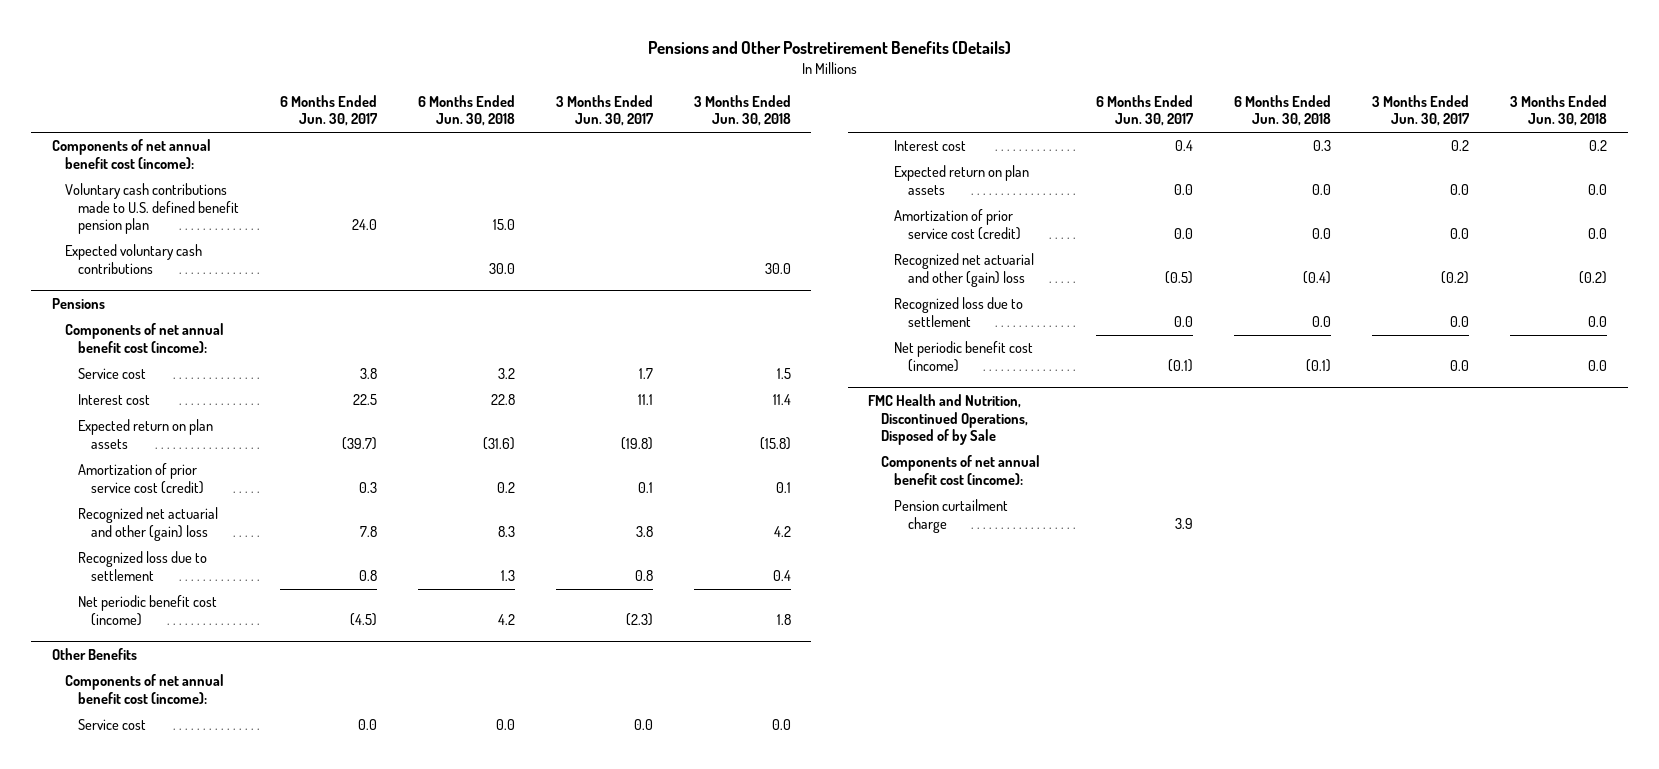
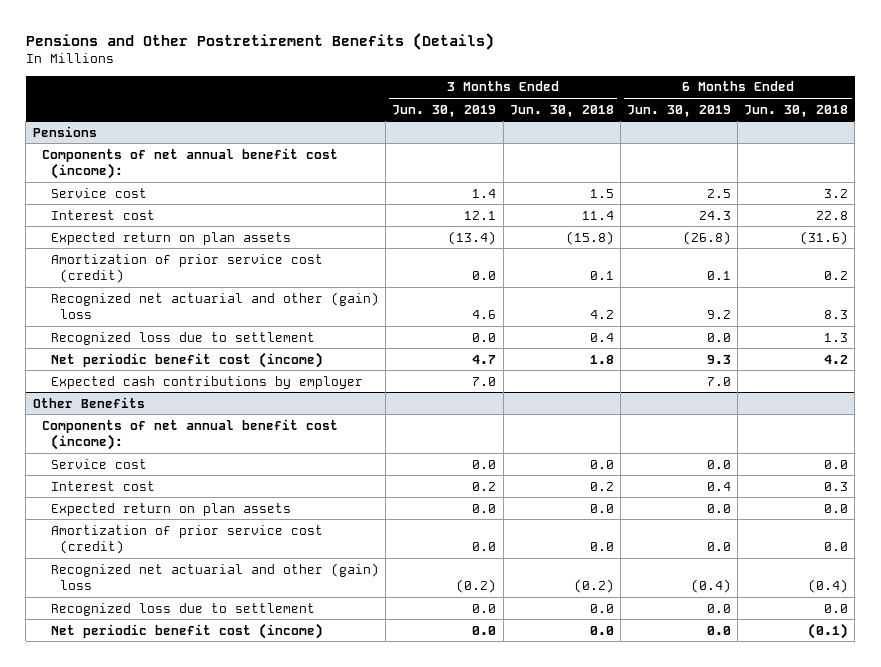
- | 6 Months Ended Jun. 30, 2017 | 6 Months Ended Jun. 30, 2018 | 3 Months Ended Jun. 30, 2017 | 3 Months Ended Jun. 30, 2018
+ | 3 Months Ended Jun. 30, 2019 | 3 Months Ended Jun. 30, 2018 | 6 Months Ended Jun. 30, 2019 | 6 Months Ended Jun. 30, 2018
- Components of net annual benefit cost (income):
- Voluntary cash contributions made to U.S. defined benefit pension plan | 24.0 | 15.0 | |
- Expected voluntary cash contributions | | 30.0 | | 30.0
@ Pensions
+ Expected cash contributions by employer | 7.0 | | 7.0 |
- FMC Health and Nutrition, Discontinued Operations, Disposed of by Sale
- Components of net annual benefit cost (income):
- Pension curtailment charge | 3.9 | | |

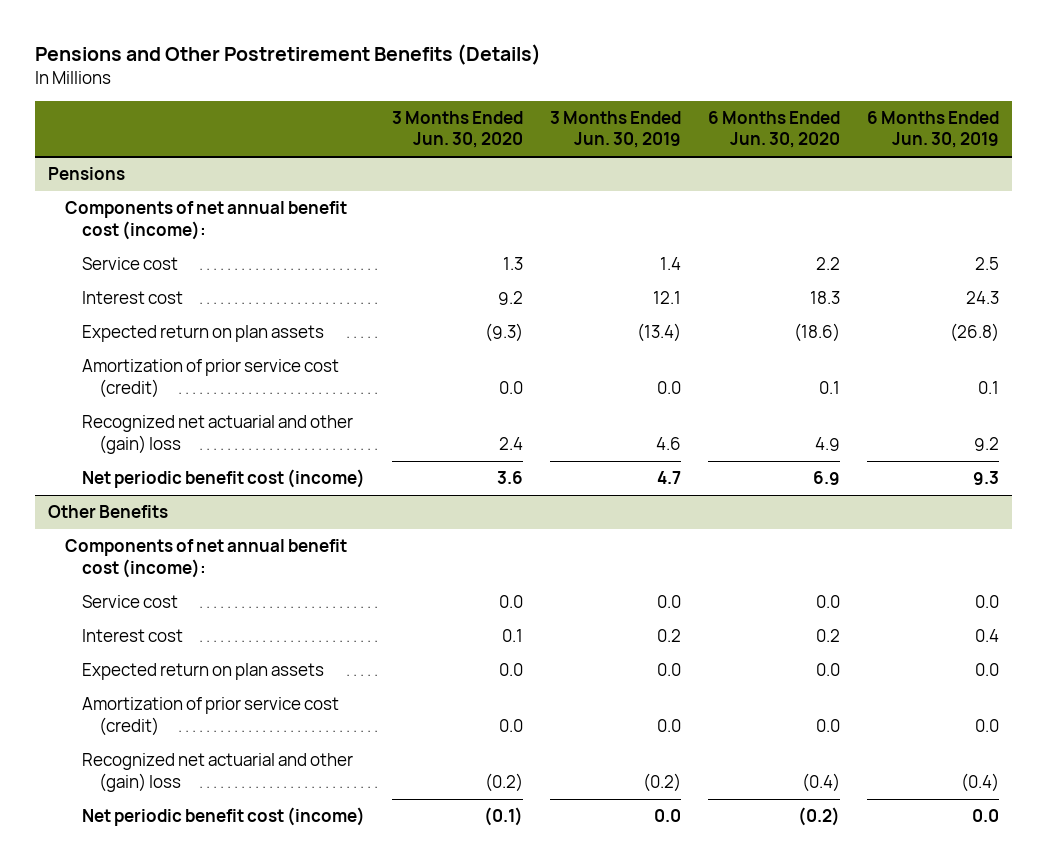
- | 3 Months Ended Jun. 30, 2019 | 3 Months Ended Jun. 30, 2018 | 6 Months Ended Jun. 30, 2019 | 6 Months Ended Jun. 30, 2018
+ | 3 Months Ended Jun. 30, 2020 | 3 Months Ended Jun. 30, 2019 | 6 Months Ended Jun. 30, 2020 | 6 Months Ended Jun. 30, 2019
@ Pensions
- Recognized loss due to settlement | 0.0 | 0.4 | 0.0 | 1.3
- Expected cash contributions by employer | 7.0 | | 7.0 |
@ Other Benefits
- Recognized loss due to settlement | 0.0 | 0.0 | 0.0 | 0.0

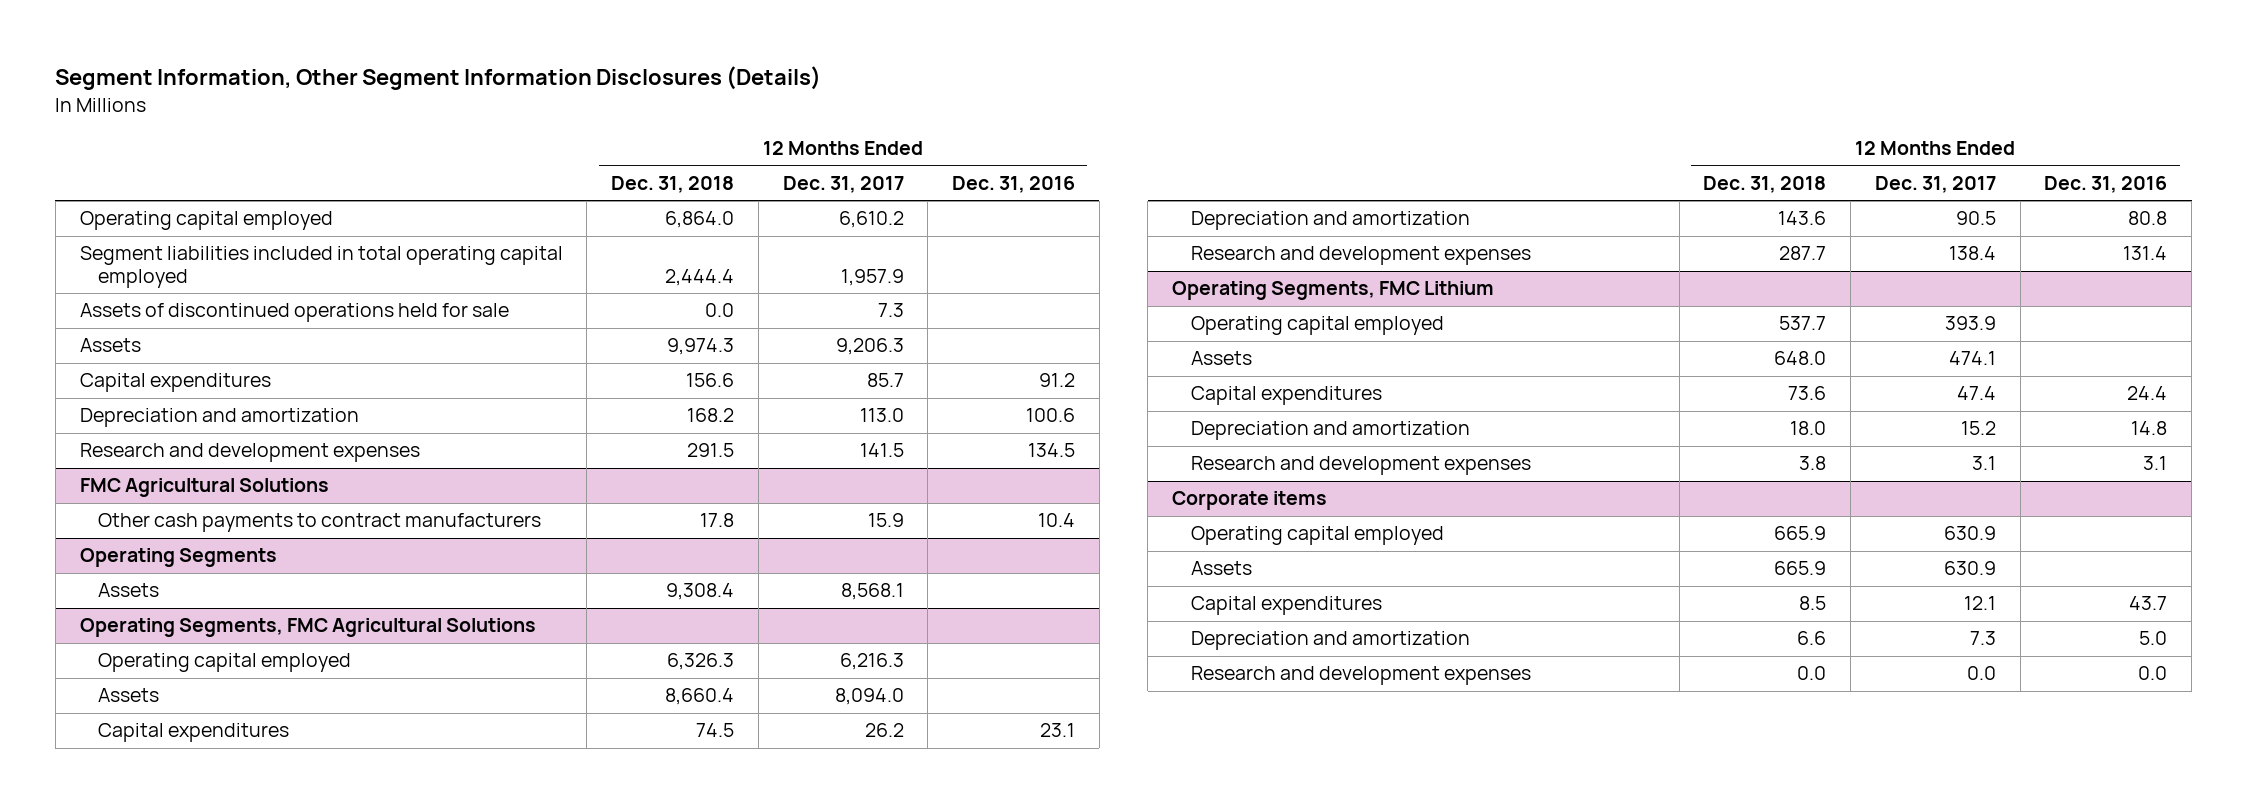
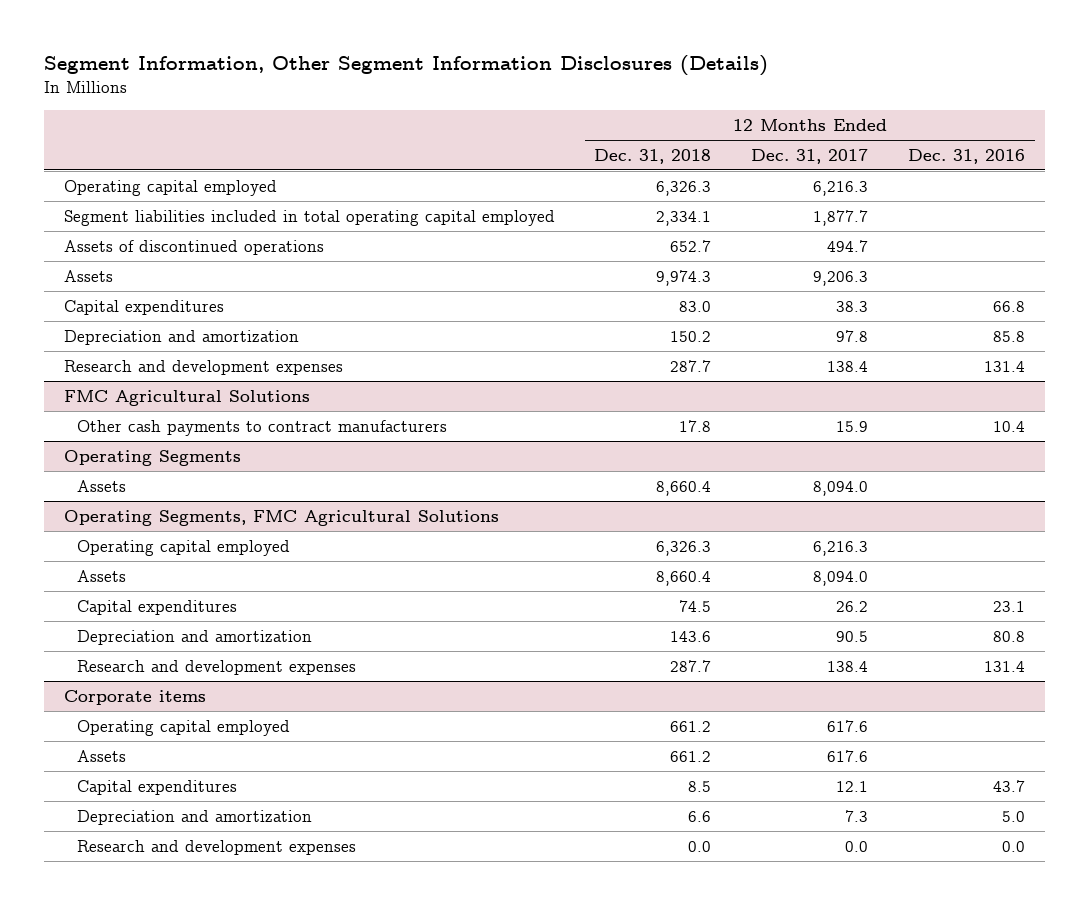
- Operating capital employed | 6,864.0 | 6,610.2 |
- Segment liabilities included in total operating capital employed | 2,444.4 | 1,957.9 |
- Assets of discontinued operations held for sale | 0.0 | 7.3 |
+ Operating capital employed | 6,326.3 | 6,216.3 |
+ Segment liabilities included in total operating capital employed | 2,334.1 | 1,877.7 |
+ Assets of discontinued operations | 652.7 | 494.7 |
- Capital expenditures | 156.6 | 85.7 | 91.2
- Depreciation and amortization | 168.2 | 113.0 | 100.6
- Research and development expenses | 291.5 | 141.5 | 134.5
+ Capital expenditures | 83.0 | 38.3 | 66.8
+ Depreciation and amortization | 150.2 | 97.8 | 85.8
+ Research and development expenses | 287.7 | 138.4 | 131.4
@ Operating Segments
- Assets | 9,308.4 | 8,568.1 |
+ Assets | 8,660.4 | 8,094.0 |
- Operating Segments, FMC Lithium
- Operating capital employed | 537.7 | 393.9 |
- Assets | 648.0 | 474.1 |
- Capital expenditures | 73.6 | 47.4 | 24.4
- Depreciation and amortization | 18.0 | 15.2 | 14.8
- Research and development expenses | 3.8 | 3.1 | 3.1
@ Corporate items
- Operating capital employed | 665.9 | 630.9 |
- Assets | 665.9 | 630.9 |
+ Operating capital employed | 661.2 | 617.6 |
+ Assets | 661.2 | 617.6 |

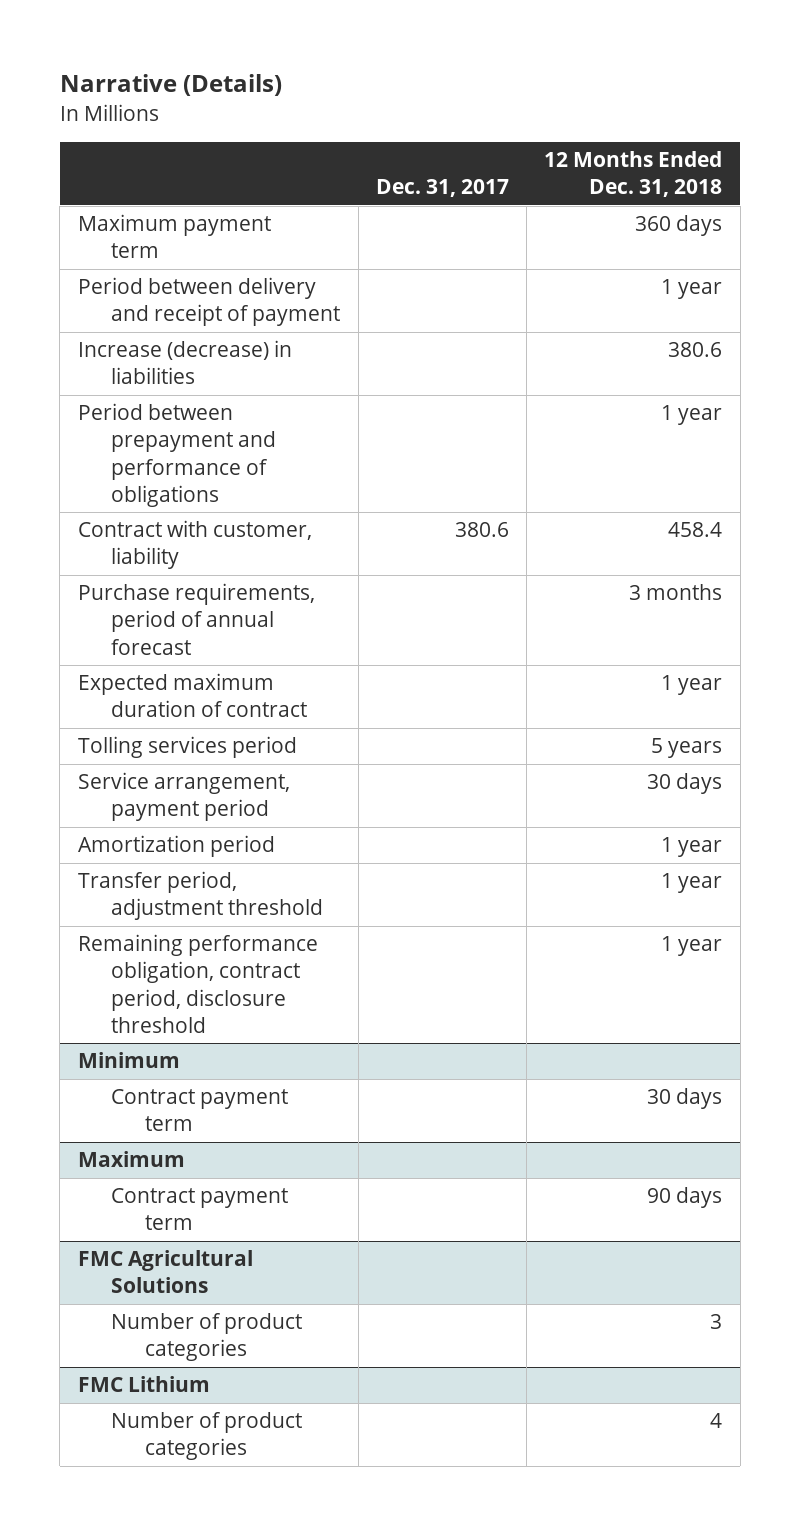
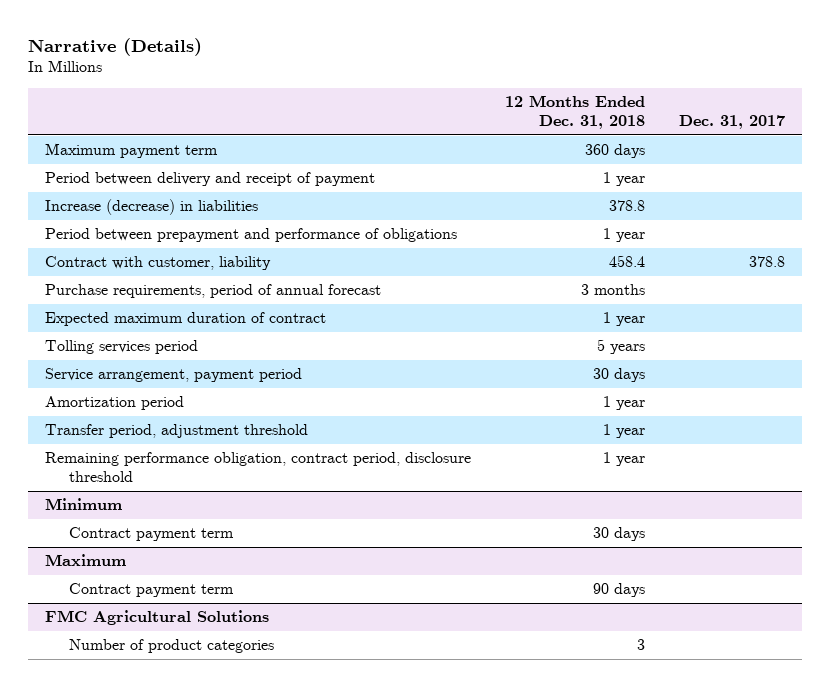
- | Dec. 31, 2017 | 12 Months Ended Dec. 31, 2018
+ | 12 Months Ended Dec. 31, 2018 | Dec. 31, 2017
- Increase (decrease) in liabilities | | 380.6
+ Increase (decrease) in liabilities | 378.8 |
- Contract with customer, liability | 380.6 | 458.4
+ Contract with customer, liability | 458.4 | 378.8
- FMC Lithium
- Number of product categories | | 4

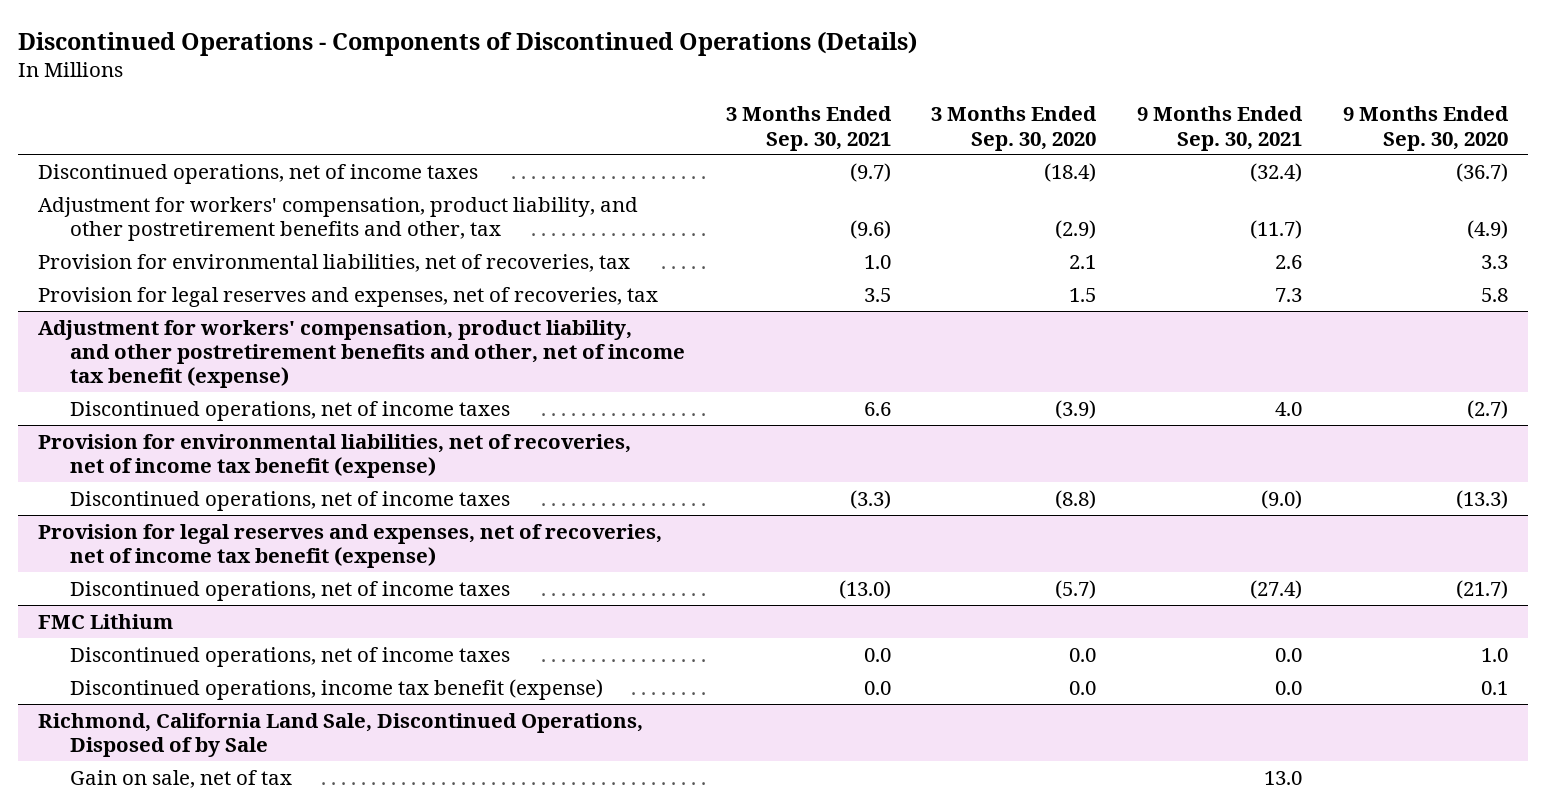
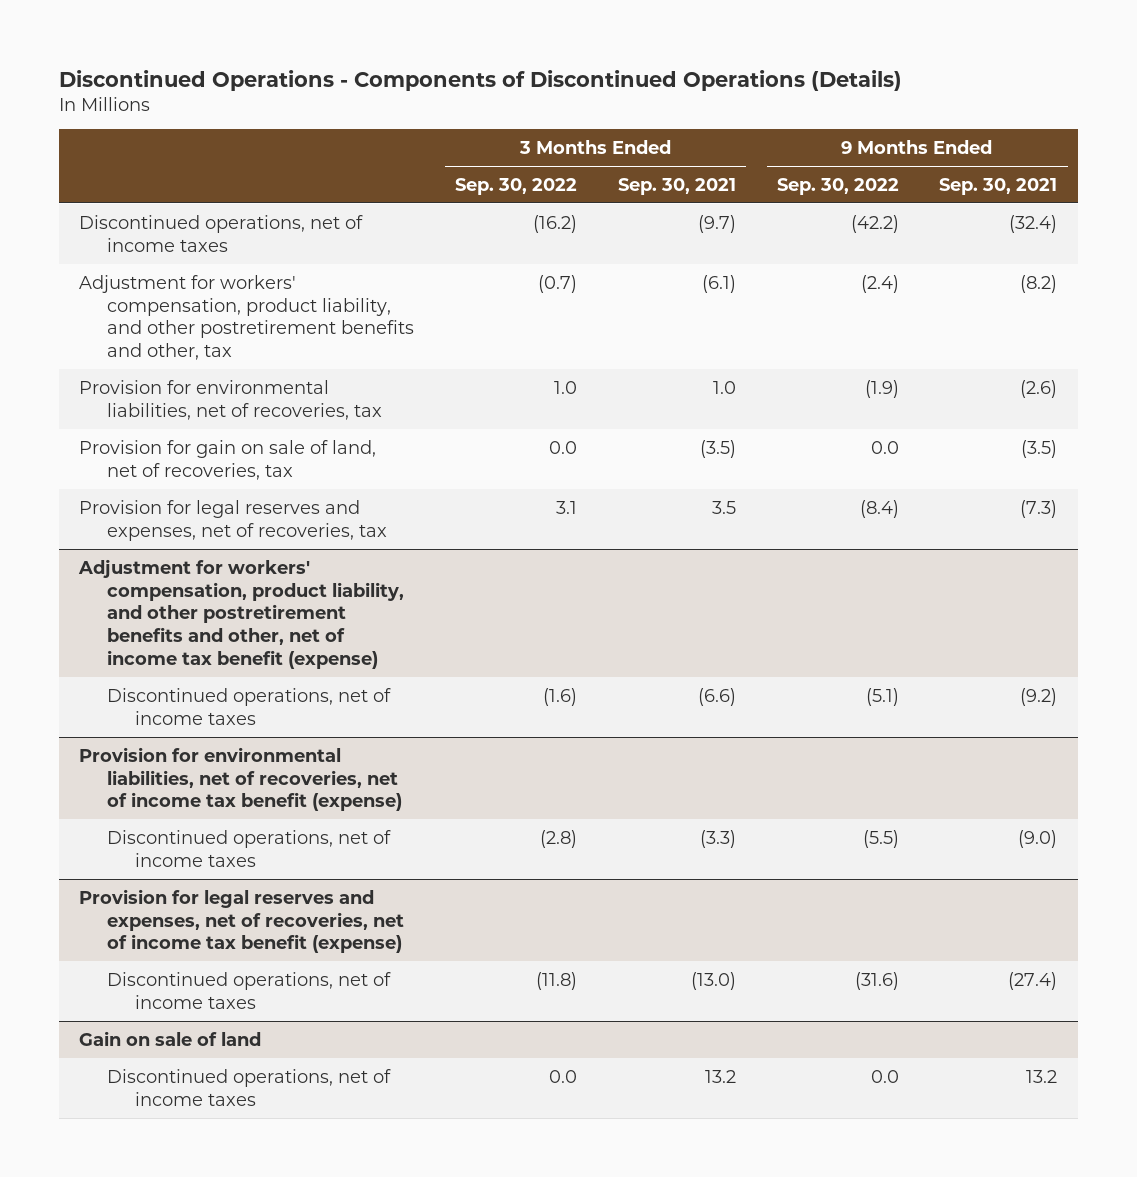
- | 3 Months Ended Sep. 30, 2021 | 3 Months Ended Sep. 30, 2020 | 9 Months Ended Sep. 30, 2021 | 9 Months Ended Sep. 30, 2020
+ | 3 Months Ended Sep. 30, 2022 | 3 Months Ended Sep. 30, 2021 | 9 Months Ended Sep. 30, 2022 | 9 Months Ended Sep. 30, 2021
- Adjustment for workers' compensation, product liability, and other postretirement benefits and other, tax | (9.6) | (2.9) | (11.7) | (4.9)
- Provision for environmental liabilities, net of recoveries, tax | 1.0 | 2.1 | 2.6 | 3.3
- Provision for legal reserves and expenses, net of recoveries, tax | 3.5 | 1.5 | 7.3 | 5.8
+ Adjustment for workers' compensation, product liability, and other postretirement benefits and other, tax | (0.7) | (6.1) | (2.4) | (8.2)
+ Provision for environmental liabilities, net of recoveries, tax | 1.0 | 1.0 | (1.9) | (2.6)
+ Provision for gain on sale of land, net of recoveries, tax | 0.0 | (3.5) | 0.0 | (3.5)
+ Provision for legal reserves and expenses, net of recoveries, tax | 3.1 | 3.5 | (8.4) | (7.3)
@ Adjustment for workers' compensation, product liability, and other postretirement benefits and other, net of income tax benefit (expense)
- Discontinued operations, net of income taxes | 6.6 | (3.9) | 4.0 | (2.7)
+ Discontinued operations, net of income taxes | (1.6) | (6.6) | (5.1) | (9.2)
- FMC Lithium
- Discontinued operations, net of income taxes | 0.0 | 0.0 | 0.0 | 1.0
- Discontinued operations, income tax benefit (expense) | 0.0 | 0.0 | 0.0 | 0.1
- Richmond, California Land Sale, Discontinued Operations, Disposed of by Sale
- Gain on sale, net of tax | | | 13.0 |
+ Gain on sale of land
+ Discontinued operations, net of income taxes | 0.0 | 13.2 | 0.0 | 13.2

